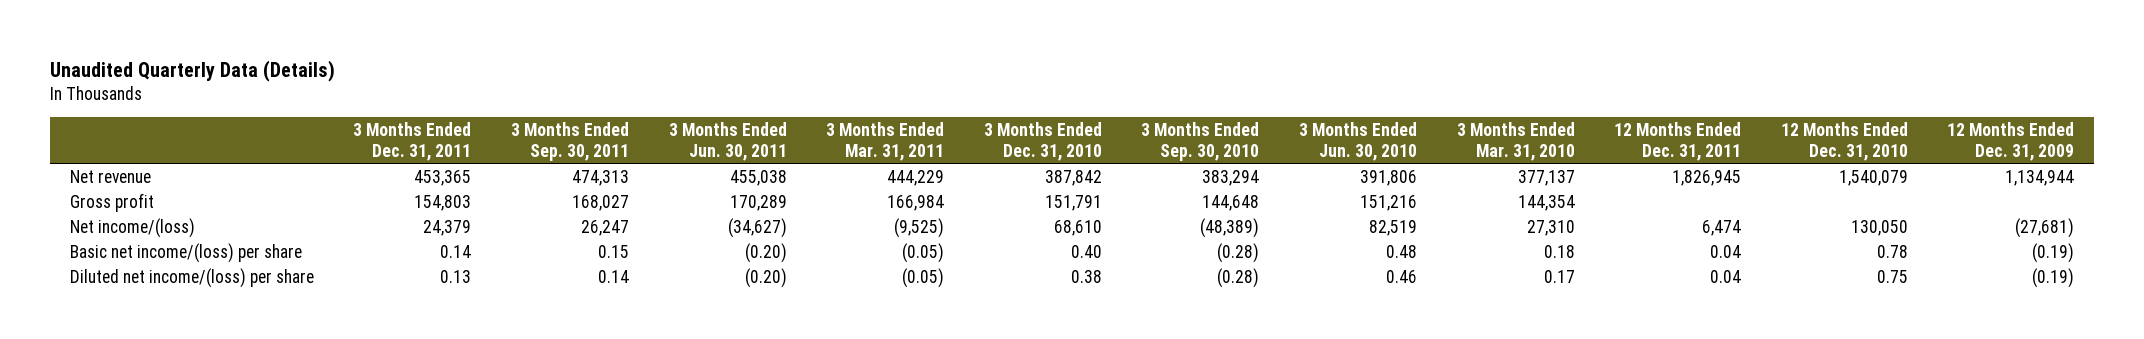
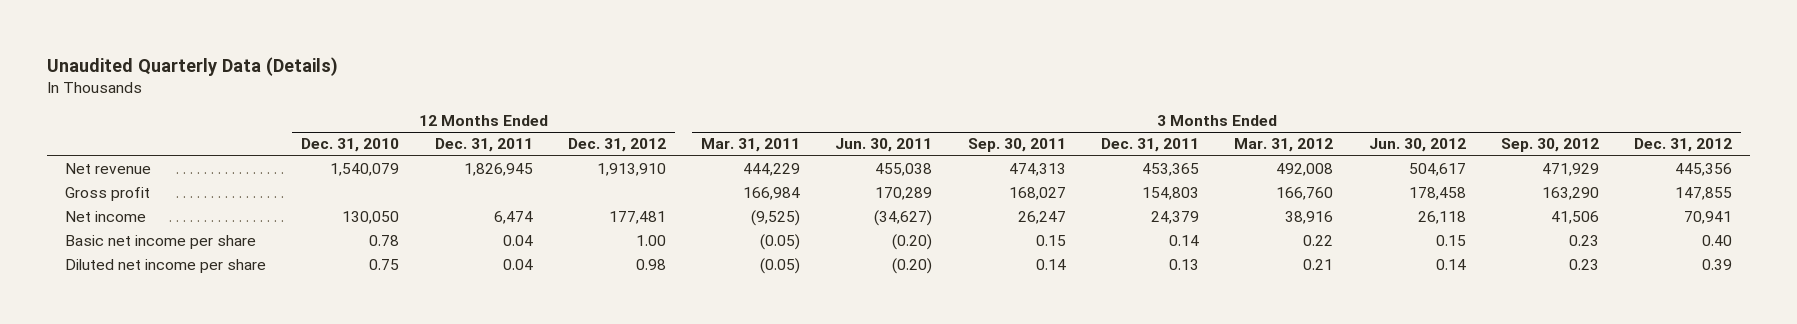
- | 3 Months Ended Dec. 31, 2011 | 3 Months Ended Sep. 30, 2011 | 3 Months Ended Jun. 30, 2011 | 3 Months Ended Mar. 31, 2011 | 3 Months Ended Dec. 31, 2010 | 3 Months Ended Sep. 30, 2010 | 3 Months Ended Jun. 30, 2010 | 3 Months Ended Mar. 31, 2010 | 12 Months Ended Dec. 31, 2011 | 12 Months Ended Dec. 31, 2010 | 12 Months Ended Dec. 31, 2009
+ | 12 Months Ended Dec. 31, 2010 | 12 Months Ended Dec. 31, 2011 | 12 Months Ended Dec. 31, 2012 | 3 Months Ended Mar. 31, 2011 | 3 Months Ended Jun. 30, 2011 | 3 Months Ended Sep. 30, 2011 | 3 Months Ended Dec. 31, 2011 | 3 Months Ended Mar. 31, 2012 | 3 Months Ended Jun. 30, 2012 | 3 Months Ended Sep. 30, 2012 | 3 Months Ended Dec. 31, 2012
- Net income/(loss) | 24,379 | 26,247 | (34,627) | (9,525) | 68,610 | (48,389) | 82,519 | 27,310 | 6,474 | 130,050 | (27,681)
- Basic net income/(loss) per share | 0.14 | 0.15 | (0.20) | (0.05) | 0.40 | (0.28) | 0.48 | 0.18 | 0.04 | 0.78 | (0.19)
- Diluted net income/(loss) per share | 0.13 | 0.14 | (0.20) | (0.05) | 0.38 | (0.28) | 0.46 | 0.17 | 0.04 | 0.75 | (0.19)
+ Net income | 130,050 | 6,474 | 177,481 | (9,525) | (34,627) | 26,247 | 24,379 | 38,916 | 26,118 | 41,506 | 70,941
+ Basic net income per share | 0.78 | 0.04 | 1.00 | (0.05) | (0.20) | 0.15 | 0.14 | 0.22 | 0.15 | 0.23 | 0.40
+ Diluted net income per share | 0.75 | 0.04 | 0.98 | (0.05) | (0.20) | 0.14 | 0.13 | 0.21 | 0.14 | 0.23 | 0.39

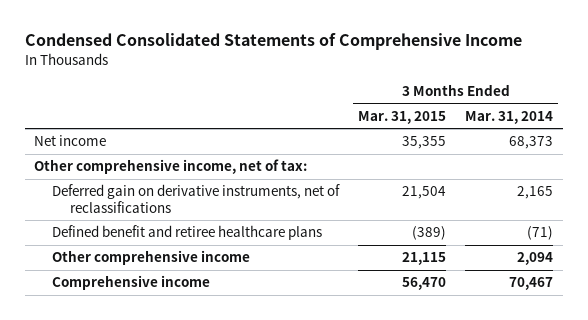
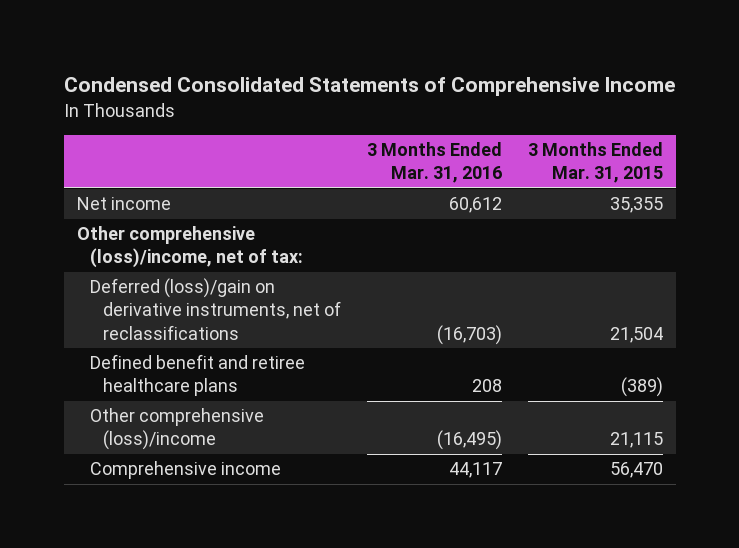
- | 3 Months Ended Mar. 31, 2015 | 3 Months Ended Mar. 31, 2014
+ | 3 Months Ended Mar. 31, 2016 | 3 Months Ended Mar. 31, 2015
- Other comprehensive income, net of tax:
- Deferred gain on derivative instruments, net of reclassifications | 21,504 | 2,165
+ Other comprehensive (loss)/income, net of tax:
+ Deferred (loss)/gain on derivative instruments, net of reclassifications | (16,703) | 21,504
- Other comprehensive income | 21,115 | 2,094
+ Other comprehensive (loss)/income | (16,495) | 21,115

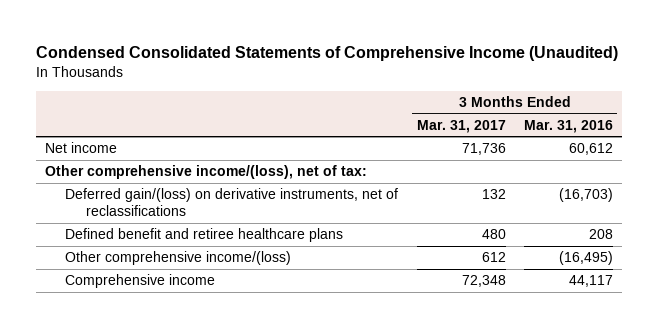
- Condensed Consolidated Statements of Comprehensive Income
+ Condensed Consolidated Statements of Comprehensive Income (Unaudited)
- | 3 Months Ended Mar. 31, 2016 | 3 Months Ended Mar. 31, 2015
+ | 3 Months Ended Mar. 31, 2017 | 3 Months Ended Mar. 31, 2016
- Other comprehensive (loss)/income, net of tax:
- Deferred (loss)/gain on derivative instruments, net of reclassifications | (16,703) | 21,504
+ Other comprehensive income/(loss), net of tax:
+ Deferred gain/(loss) on derivative instruments, net of reclassifications | 132 | (16,703)
- Other comprehensive (loss)/income | (16,495) | 21,115
+ Other comprehensive income/(loss) | 612 | (16,495)

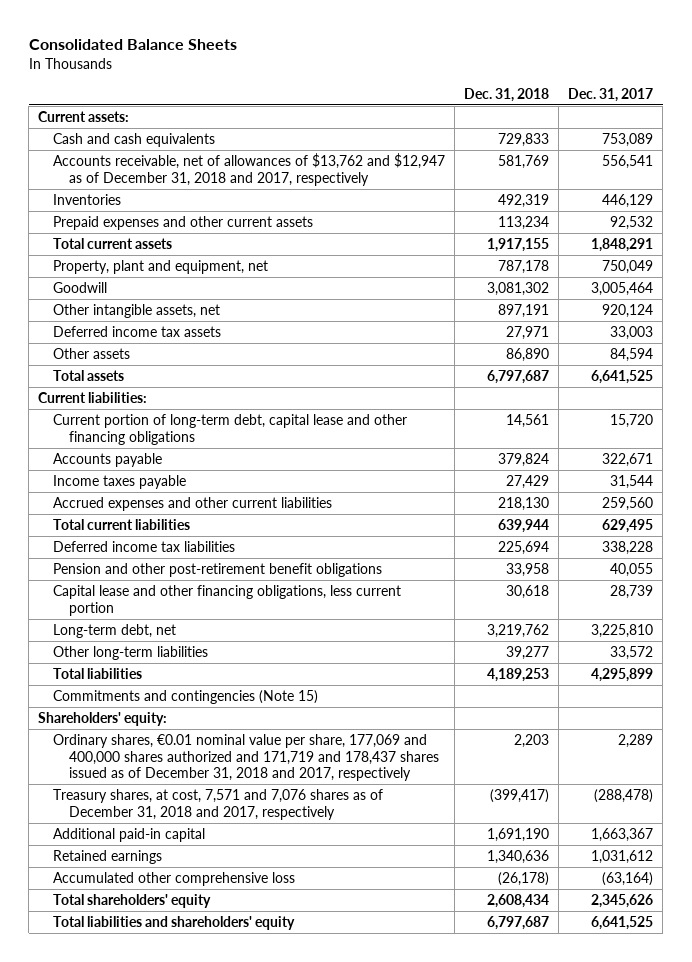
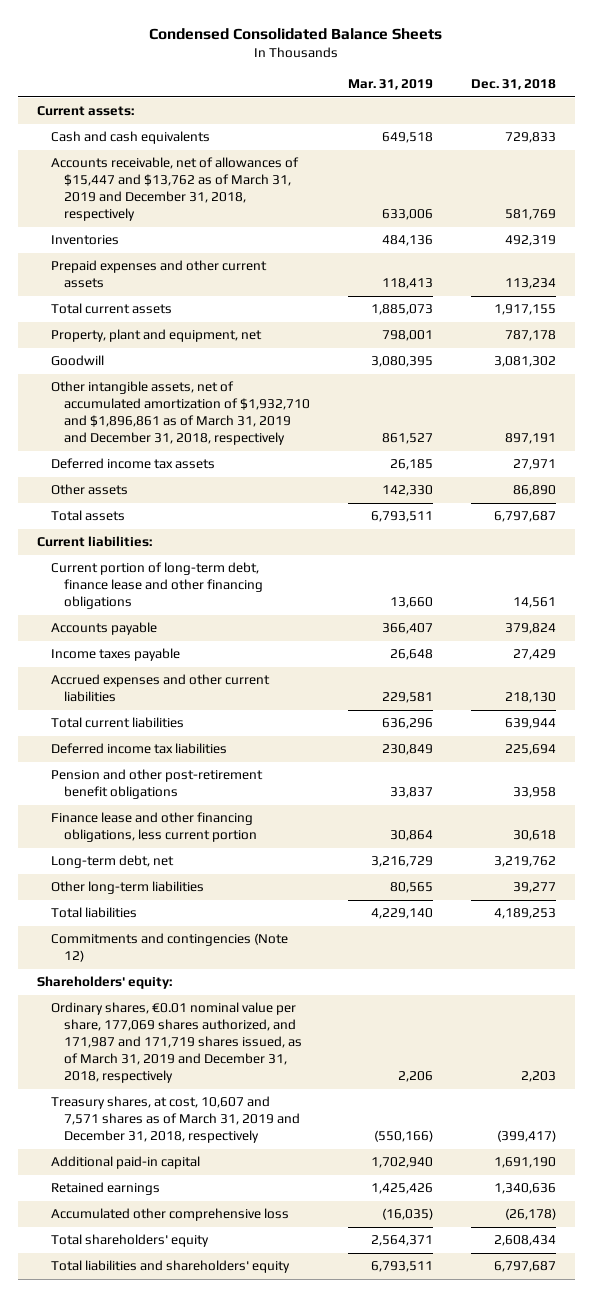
- Consolidated Balance Sheets
+ Condensed Consolidated Balance Sheets
- | Dec. 31, 2018 | Dec. 31, 2017
+ | Mar. 31, 2019 | Dec. 31, 2018
- Accounts receivable, net of allowances of $13,762 and $12,947 as of December 31, 2018 and 2017, respectively | 581,769 | 556,541
+ Accounts receivable, net of allowances of $15,447 and $13,762 as of March 31, 2019 and December 31, 2018, respectively | 633,006 | 581,769
- Other intangible assets, net | 897,191 | 920,124
+ Other intangible assets, net of accumulated amortization of $1,932,710 and $1,896,861 as of March 31, 2019 and December 31, 2018, respectively | 861,527 | 897,191
- Current portion of long-term debt, capital lease and other financing obligations | 14,561 | 15,720
+ Current portion of long-term debt, finance lease and other financing obligations | 13,660 | 14,561
- Capital lease and other financing obligations, less current portion | 30,618 | 28,739
+ Finance lease and other financing obligations, less current portion | 30,864 | 30,618
- Commitments and contingencies (Note 15)
+ Commitments and contingencies (Note 12)
- Ordinary shares, €0.01 nominal value per share, 177,069 and 400,000 shares authorized and 171,719 and 178,437 shares issued as of December 31, 2018 and 2017, respectively | 2,203 | 2,289
- Treasury shares, at cost, 7,571 and 7,076 shares as of December 31, 2018 and 2017, respectively | (399,417) | (288,478)
+ Ordinary shares, €0.01 nominal value per share, 177,069 shares authorized, and 171,987 and 171,719 shares issued, as of March 31, 2019 and December 31, 2018, respectively | 2,206 | 2,203
+ Treasury shares, at cost, 10,607 and 7,571 shares as of March 31, 2019 and December 31, 2018, respectively | (550,166) | (399,417)

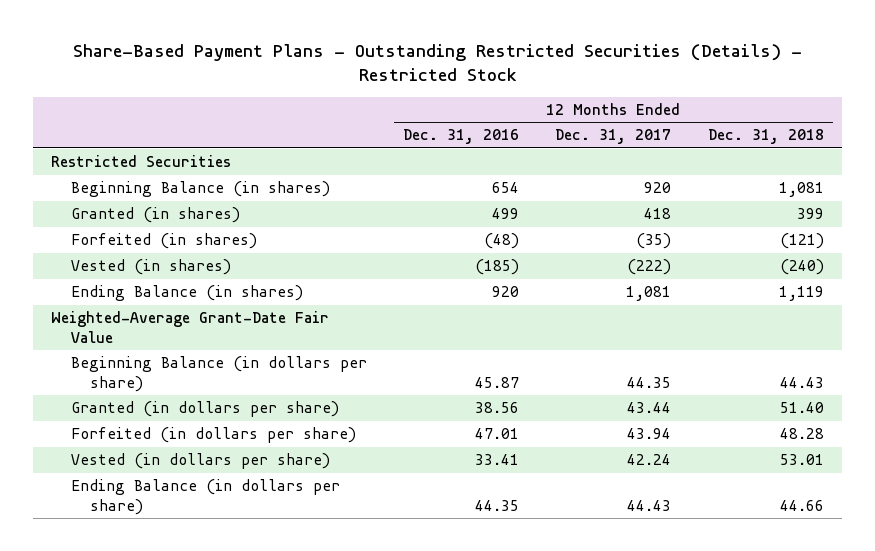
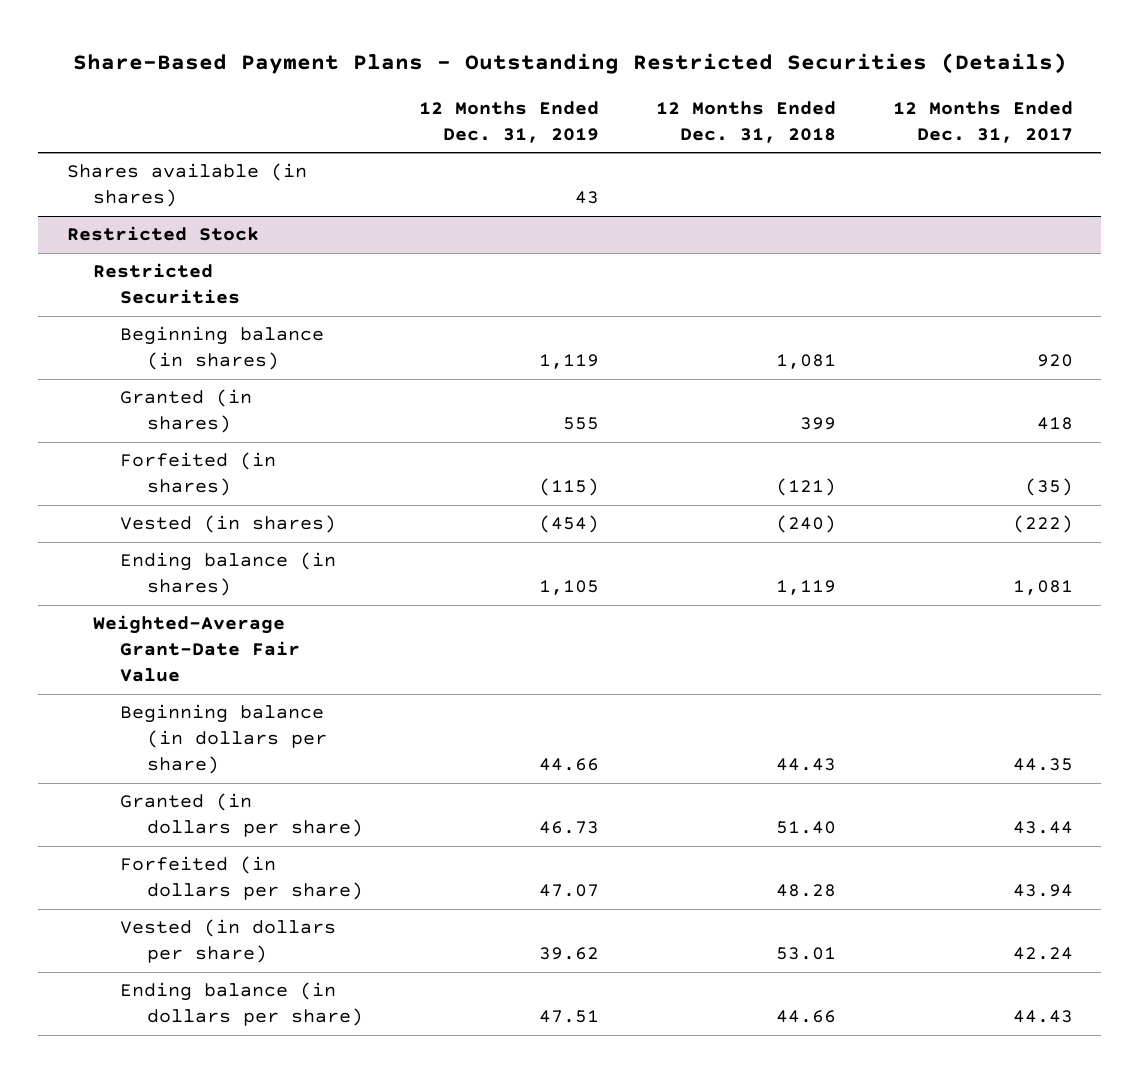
- Share-Based Payment Plans - Outstanding Restricted Securities (Details) - Restricted Stock
+ Share-Based Payment Plans - Outstanding Restricted Securities (Details)
- | 12 Months Ended Dec. 31, 2016 | 12 Months Ended Dec. 31, 2017 | 12 Months Ended Dec. 31, 2018
+ | 12 Months Ended Dec. 31, 2019 | 12 Months Ended Dec. 31, 2018 | 12 Months Ended Dec. 31, 2017
+ Shares available (in shares) | 43 | |
+ Restricted Stock
- Beginning Balance (in shares) | 654 | 920 | 1,081
+ Beginning balance (in shares) | 1,119 | 1,081 | 920
- Ending Balance (in shares) | 920 | 1,081 | 1,119
+ Ending balance (in shares) | 1,105 | 1,119 | 1,081
- Beginning Balance (in dollars per share) | 45.87 | 44.35 | 44.43
+ Beginning balance (in dollars per share) | 44.66 | 44.43 | 44.35
- Ending Balance (in dollars per share) | 44.35 | 44.43 | 44.66
+ Ending balance (in dollars per share) | 47.51 | 44.66 | 44.43

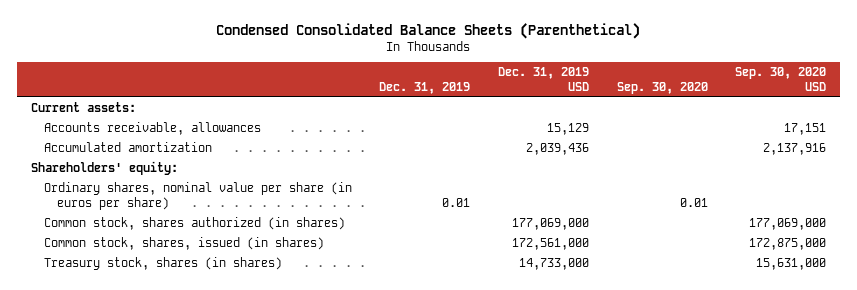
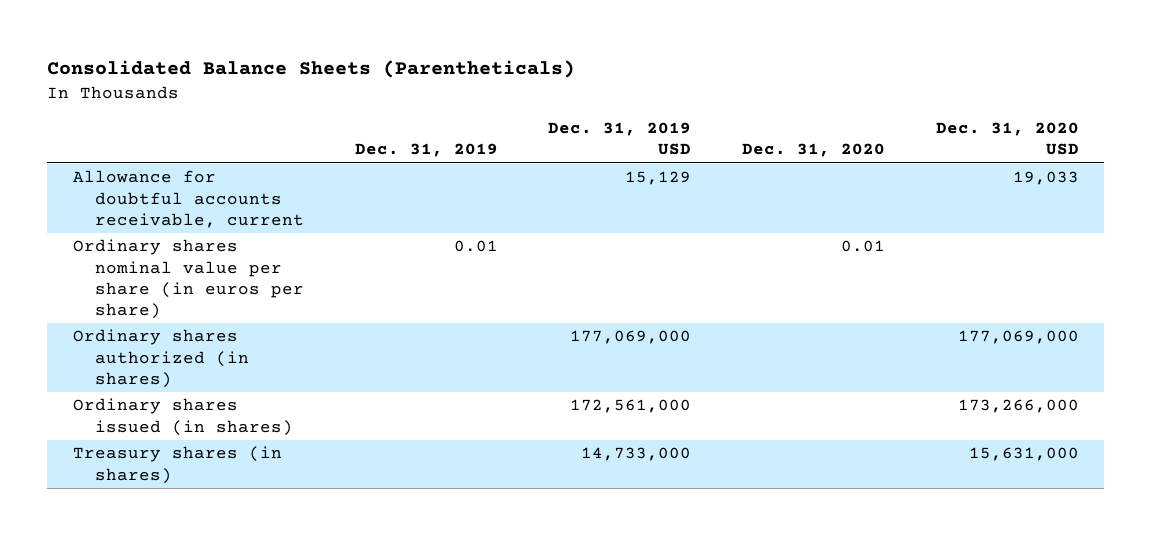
- Condensed Consolidated Balance Sheets (Parenthetical)
+ Consolidated Balance Sheets (Parentheticals)
- | Dec. 31, 2019 | Dec. 31, 2019 USD | Sep. 30, 2020 | Sep. 30, 2020 USD
+ | Dec. 31, 2019 | Dec. 31, 2019 USD | Dec. 31, 2020 | Dec. 31, 2020 USD
- Current assets:
- Accounts receivable, allowances | | 15,129 | | 17,151
- Accumulated amortization | | 2,039,436 | | 2,137,916
- Shareholders' equity:
- Ordinary shares, nominal value per share (in euros per share) | 0.01 | | 0.01 |
- Common stock, shares authorized (in shares) | | 177,069,000 | | 177,069,000
- Common stock, shares, issued (in shares) | | 172,561,000 | | 172,875,000
- Treasury stock, shares (in shares) | | 14,733,000 | | 15,631,000
+ Allowance for doubtful accounts receivable, current | | 15,129 | | 19,033
+ Ordinary shares nominal value per share (in euros per share) | 0.01 | | 0.01 |
+ Ordinary shares authorized (in shares) | | 177,069,000 | | 177,069,000
+ Ordinary shares issued (in shares) | | 172,561,000 | | 173,266,000
+ Treasury shares (in shares) | | 14,733,000 | | 15,631,000

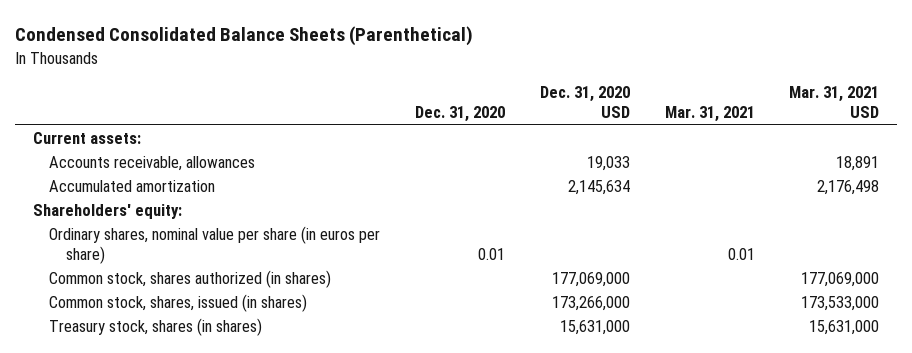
- Consolidated Balance Sheets (Parentheticals)
+ Condensed Consolidated Balance Sheets (Parenthetical)
- | Dec. 31, 2019 | Dec. 31, 2019 USD | Dec. 31, 2020 | Dec. 31, 2020 USD
+ | Dec. 31, 2020 | Dec. 31, 2020 USD | Mar. 31, 2021 | Mar. 31, 2021 USD
- Allowance for doubtful accounts receivable, current | | 15,129 | | 19,033
- Ordinary shares nominal value per share (in euros per share) | 0.01 | | 0.01 |
- Ordinary shares authorized (in shares) | | 177,069,000 | | 177,069,000
- Ordinary shares issued (in shares) | | 172,561,000 | | 173,266,000
- Treasury shares (in shares) | | 14,733,000 | | 15,631,000
+ Current assets:
+ Accounts receivable, allowances | | 19,033 | | 18,891
+ Accumulated amortization | | 2,145,634 | | 2,176,498
+ Shareholders' equity:
+ Ordinary shares, nominal value per share (in euros per share) | 0.01 | | 0.01 |
+ Common stock, shares authorized (in shares) | | 177,069,000 | | 177,069,000
+ Common stock, shares, issued (in shares) | | 173,266,000 | | 173,533,000
+ Treasury stock, shares (in shares) | | 15,631,000 | | 15,631,000

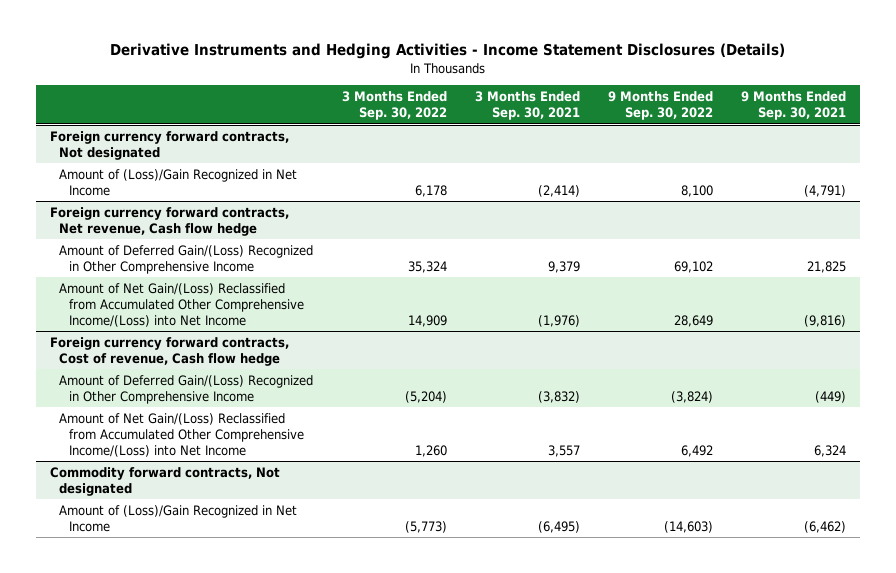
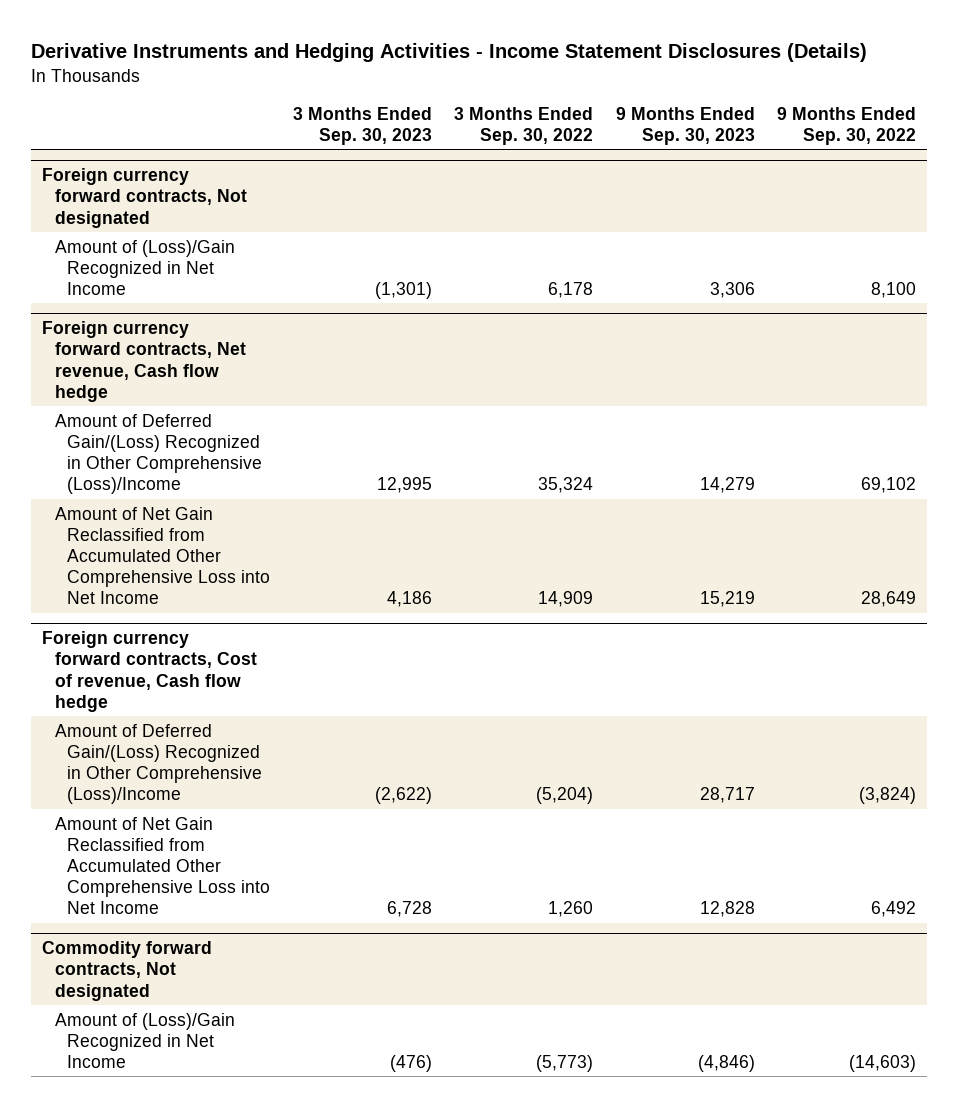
- | 3 Months Ended Sep. 30, 2022 | 3 Months Ended Sep. 30, 2021 | 9 Months Ended Sep. 30, 2022 | 9 Months Ended Sep. 30, 2021
+ | 3 Months Ended Sep. 30, 2023 | 3 Months Ended Sep. 30, 2022 | 9 Months Ended Sep. 30, 2023 | 9 Months Ended Sep. 30, 2022
@ Foreign currency forward contracts, Net revenue, Cash flow hedge
- Amount of Deferred Gain/(Loss) Recognized in Other Comprehensive Income | 35,324 | 9,379 | 69,102 | 21,825
- Amount of Net Gain/(Loss) Reclassified from Accumulated Other Comprehensive Income/(Loss) into Net Income | 14,909 | (1,976) | 28,649 | (9,816)
+ Amount of Deferred Gain/(Loss) Recognized in Other Comprehensive (Loss)/Income | 12,995 | 35,324 | 14,279 | 69,102
+ Amount of Net Gain Reclassified from Accumulated Other Comprehensive Loss into Net Income | 4,186 | 14,909 | 15,219 | 28,649
@ Foreign currency forward contracts, Cost of revenue, Cash flow hedge
- Amount of Deferred Gain/(Loss) Recognized in Other Comprehensive Income | (5,204) | (3,832) | (3,824) | (449)
- Amount of Net Gain/(Loss) Reclassified from Accumulated Other Comprehensive Income/(Loss) into Net Income | 1,260 | 3,557 | 6,492 | 6,324
+ Amount of Deferred Gain/(Loss) Recognized in Other Comprehensive (Loss)/Income | (2,622) | (5,204) | 28,717 | (3,824)
+ Amount of Net Gain Reclassified from Accumulated Other Comprehensive Loss into Net Income | 6,728 | 1,260 | 12,828 | 6,492

